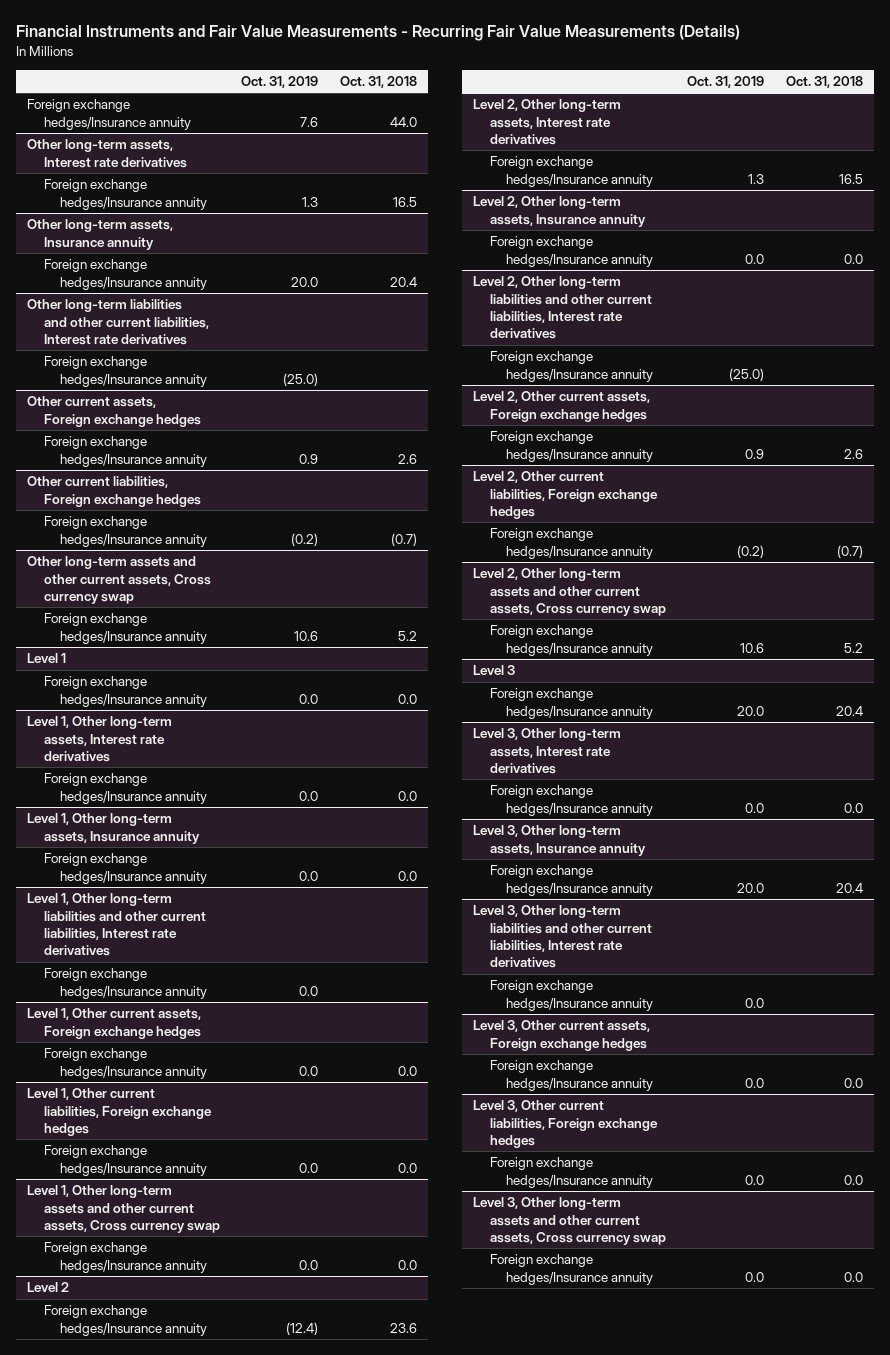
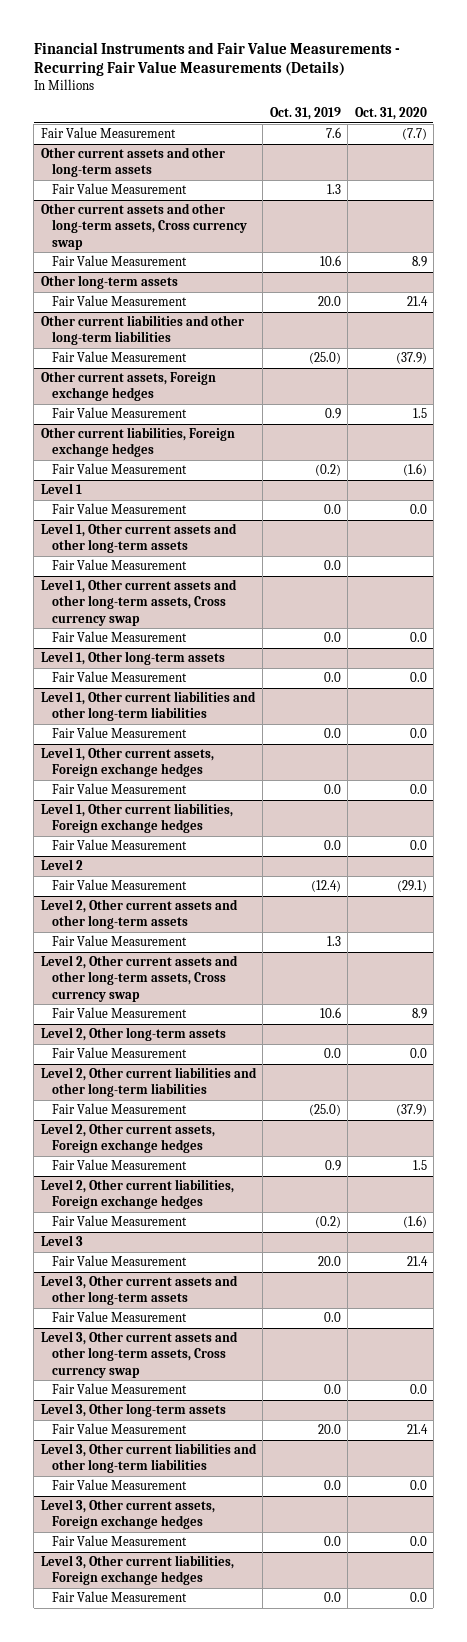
- | Oct. 31, 2019 | Oct. 31, 2018
+ | Oct. 31, 2019 | Oct. 31, 2020
- Foreign exchange hedges/Insurance annuity | 7.6 | 44.0
- Other long-term assets, Interest rate derivatives
- Foreign exchange hedges/Insurance annuity | 1.3 | 16.5
- Other long-term assets, Insurance annuity
- Foreign exchange hedges/Insurance annuity | 20.0 | 20.4
- Other long-term liabilities and other current liabilities, Interest rate derivatives
- Foreign exchange hedges/Insurance annuity | (25.0) |
+ Fair Value Measurement | 7.6 | (7.7)
+ Other current assets and other long-term assets
+ Fair Value Measurement | 1.3 |
+ Other current assets and other long-term assets, Cross currency swap
+ Fair Value Measurement | 10.6 | 8.9
+ Other long-term assets
+ Fair Value Measurement | 20.0 | 21.4
+ Other current liabilities and other long-term liabilities
+ Fair Value Measurement | (25.0) | (37.9)
@ Other current assets, Foreign exchange hedges
- Foreign exchange hedges/Insurance annuity | 0.9 | 2.6
+ Fair Value Measurement | 0.9 | 1.5
@ Other current liabilities, Foreign exchange hedges
- Foreign exchange hedges/Insurance annuity | (0.2) | (0.7)
- Other long-term assets and other current assets, Cross currency swap
- Foreign exchange hedges/Insurance annuity | 10.6 | 5.2
@ Other current liabilities, Foreign exchange hedges
+ Fair Value Measurement | (0.2) | (1.6)
@ Level 1
- Foreign exchange hedges/Insurance annuity | 0.0 | 0.0
- Level 1, Other long-term assets, Interest rate derivatives
- Foreign exchange hedges/Insurance annuity | 0.0 | 0.0
- Level 1, Other long-term assets, Insurance annuity
- Foreign exchange hedges/Insurance annuity | 0.0 | 0.0
- Level 1, Other long-term liabilities and other current liabilities, Interest rate derivatives
- Foreign exchange hedges/Insurance annuity | 0.0 |
@ Level 1
+ Fair Value Measurement | 0.0 | 0.0
+ Level 1, Other current assets and other long-term assets
+ Fair Value Measurement | 0.0 |
+ Level 1, Other current assets and other long-term assets, Cross currency swap
+ Fair Value Measurement | 0.0 | 0.0
+ Level 1, Other long-term assets
+ Fair Value Measurement | 0.0 | 0.0
+ Level 1, Other current liabilities and other long-term liabilities
+ Fair Value Measurement | 0.0 | 0.0
@ Level 1, Other current assets, Foreign exchange hedges
- Foreign exchange hedges/Insurance annuity | 0.0 | 0.0
+ Fair Value Measurement | 0.0 | 0.0
@ Level 1, Other current liabilities, Foreign exchange hedges
- Foreign exchange hedges/Insurance annuity | 0.0 | 0.0
- Level 1, Other long-term assets and other current assets, Cross currency swap
- Foreign exchange hedges/Insurance annuity | 0.0 | 0.0
@ Level 1, Other current liabilities, Foreign exchange hedges
+ Fair Value Measurement | 0.0 | 0.0
@ Level 2
- Foreign exchange hedges/Insurance annuity | (12.4) | 23.6
- Level 2, Other long-term assets, Interest rate derivatives
- Foreign exchange hedges/Insurance annuity | 1.3 | 16.5
- Level 2, Other long-term assets, Insurance annuity
- Foreign exchange hedges/Insurance annuity | 0.0 | 0.0
- Level 2, Other long-term liabilities and other current liabilities, Interest rate derivatives
- Foreign exchange hedges/Insurance annuity | (25.0) |
@ Level 2
+ Fair Value Measurement | (12.4) | (29.1)
+ Level 2, Other current assets and other long-term assets
+ Fair Value Measurement | 1.3 |
+ Level 2, Other current assets and other long-term assets, Cross currency swap
+ Fair Value Measurement | 10.6 | 8.9
+ Level 2, Other long-term assets
+ Fair Value Measurement | 0.0 | 0.0
+ Level 2, Other current liabilities and other long-term liabilities
+ Fair Value Measurement | (25.0) | (37.9)
@ Level 2, Other current assets, Foreign exchange hedges
- Foreign exchange hedges/Insurance annuity | 0.9 | 2.6
+ Fair Value Measurement | 0.9 | 1.5
@ Level 2, Other current liabilities, Foreign exchange hedges
- Foreign exchange hedges/Insurance annuity | (0.2) | (0.7)
- Level 2, Other long-term assets and other current assets, Cross currency swap
- Foreign exchange hedges/Insurance annuity | 10.6 | 5.2
@ Level 2, Other current liabilities, Foreign exchange hedges
+ Fair Value Measurement | (0.2) | (1.6)
@ Level 3
- Foreign exchange hedges/Insurance annuity | 20.0 | 20.4
- Level 3, Other long-term assets, Interest rate derivatives
- Foreign exchange hedges/Insurance annuity | 0.0 | 0.0
- Level 3, Other long-term assets, Insurance annuity
- Foreign exchange hedges/Insurance annuity | 20.0 | 20.4
- Level 3, Other long-term liabilities and other current liabilities, Interest rate derivatives
- Foreign exchange hedges/Insurance annuity | 0.0 |
@ Level 3
+ Fair Value Measurement | 20.0 | 21.4
+ Level 3, Other current assets and other long-term assets
+ Fair Value Measurement | 0.0 |
+ Level 3, Other current assets and other long-term assets, Cross currency swap
+ Fair Value Measurement | 0.0 | 0.0
+ Level 3, Other long-term assets
+ Fair Value Measurement | 20.0 | 21.4
+ Level 3, Other current liabilities and other long-term liabilities
+ Fair Value Measurement | 0.0 | 0.0
@ Level 3, Other current assets, Foreign exchange hedges
- Foreign exchange hedges/Insurance annuity | 0.0 | 0.0
+ Fair Value Measurement | 0.0 | 0.0
@ Level 3, Other current liabilities, Foreign exchange hedges
- Foreign exchange hedges/Insurance annuity | 0.0 | 0.0
- Level 3, Other long-term assets and other current assets, Cross currency swap
- Foreign exchange hedges/Insurance annuity | 0.0 | 0.0
@ Level 3, Other current liabilities, Foreign exchange hedges
+ Fair Value Measurement | 0.0 | 0.0

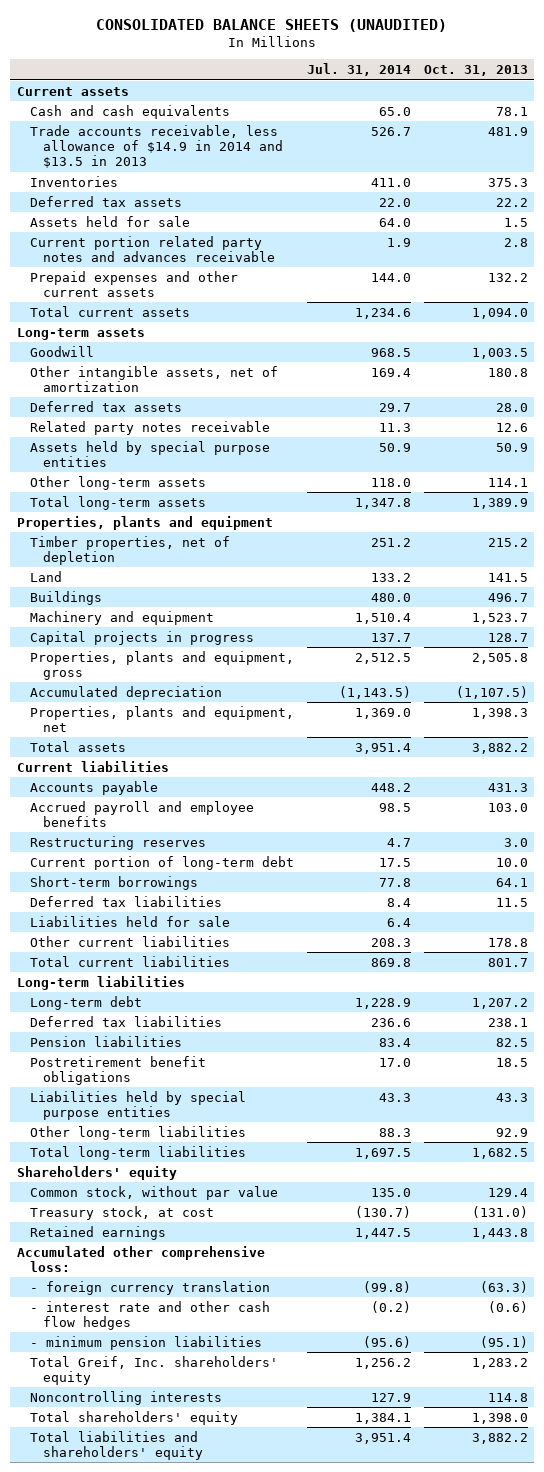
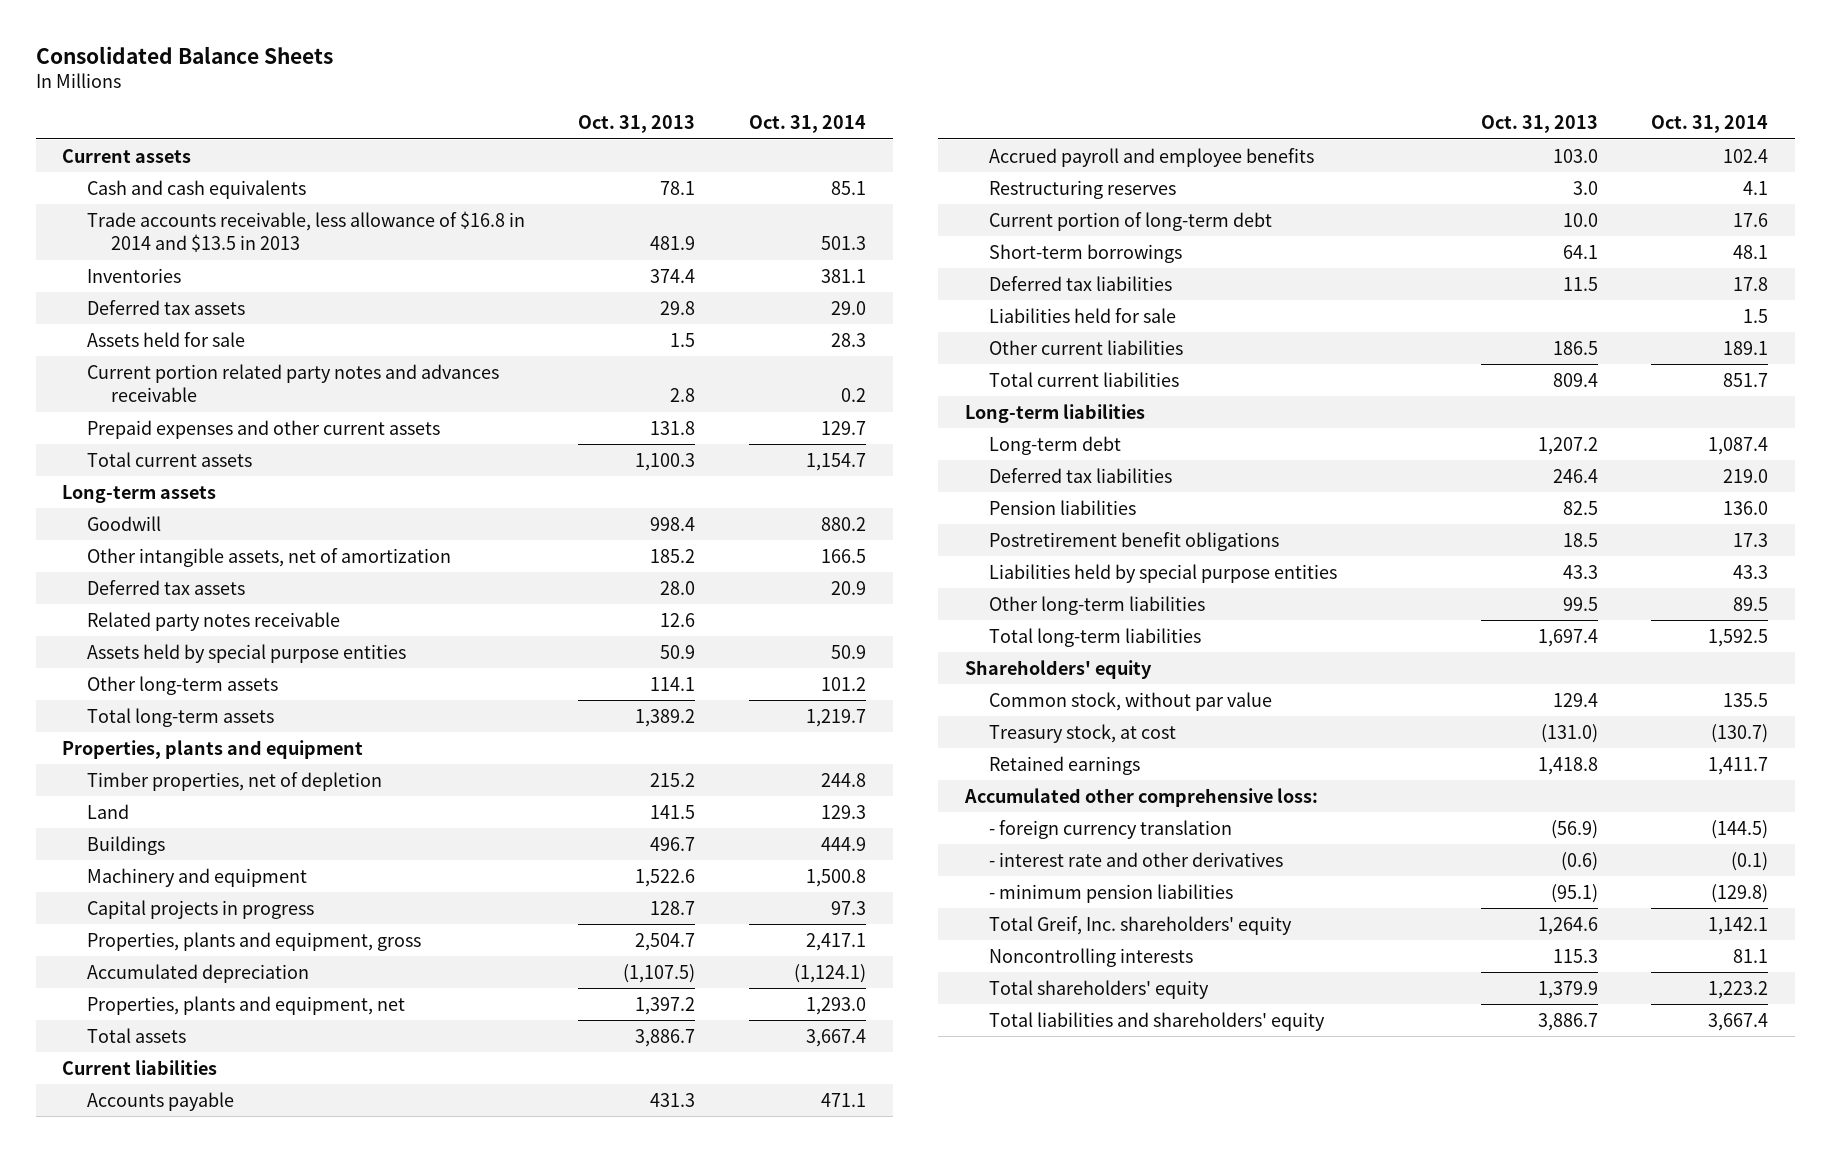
- CONSOLIDATED BALANCE SHEETS (UNAUDITED)
+ Consolidated Balance Sheets
- | Jul. 31, 2014 | Oct. 31, 2013
+ | Oct. 31, 2013 | Oct. 31, 2014
- Trade accounts receivable, less allowance of $14.9 in 2014 and $13.5 in 2013 | 526.7 | 481.9
- Inventories | 411.0 | 375.3
- Deferred tax assets | 22.0 | 22.2
+ Trade accounts receivable, less allowance of $16.8 in 2014 and $13.5 in 2013 | 481.9 | 501.3
+ Inventories | 374.4 | 381.1
+ Deferred tax assets | 29.8 | 29.0
- Prepaid expenses and other current assets | 144.0 | 132.2
- Total current assets | 1,234.6 | 1,094.0
+ Prepaid expenses and other current assets | 131.8 | 129.7
+ Total current assets | 1,100.3 | 1,154.7
- Goodwill | 968.5 | 1,003.5
- Other intangible assets, net of amortization | 169.4 | 180.8
+ Goodwill | 998.4 | 880.2
+ Other intangible assets, net of amortization | 185.2 | 166.5
- Total long-term assets | 1,347.8 | 1,389.9
+ Total long-term assets | 1,389.2 | 1,219.7
- Machinery and equipment | 1,510.4 | 1,523.7
+ Machinery and equipment | 1,522.6 | 1,500.8
- Properties, plants and equipment, gross | 2,512.5 | 2,505.8
+ Properties, plants and equipment, gross | 2,504.7 | 2,417.1
- Properties, plants and equipment, net | 1,369.0 | 1,398.3
- Total assets | 3,951.4 | 3,882.2
+ Properties, plants and equipment, net | 1,397.2 | 1,293.0
+ Total assets | 3,886.7 | 3,667.4
- Other current liabilities | 208.3 | 178.8
- Total current liabilities | 869.8 | 801.7
+ Other current liabilities | 186.5 | 189.1
+ Total current liabilities | 809.4 | 851.7
- Deferred tax liabilities | 236.6 | 238.1
+ Deferred tax liabilities | 246.4 | 219.0
- Other long-term liabilities | 88.3 | 92.9
- Total long-term liabilities | 1,697.5 | 1,682.5
+ Other long-term liabilities | 99.5 | 89.5
+ Total long-term liabilities | 1,697.4 | 1,592.5
- Retained earnings | 1,447.5 | 1,443.8
+ Retained earnings | 1,418.8 | 1,411.7
- - foreign currency translation | (99.8) | (63.3)
- - interest rate and other cash flow hedges | (0.2) | (0.6)
+ - foreign currency translation | (56.9) | (144.5)
+ - interest rate and other derivatives | (0.6) | (0.1)
- Total Greif, Inc. shareholders' equity | 1,256.2 | 1,283.2
- Noncontrolling interests | 127.9 | 114.8
- Total shareholders' equity | 1,384.1 | 1,398.0
- Total liabilities and shareholders' equity | 3,951.4 | 3,882.2
+ Total Greif, Inc. shareholders' equity | 1,264.6 | 1,142.1
+ Noncontrolling interests | 115.3 | 81.1
+ Total shareholders' equity | 1,379.9 | 1,223.2
+ Total liabilities and shareholders' equity | 3,886.7 | 3,667.4

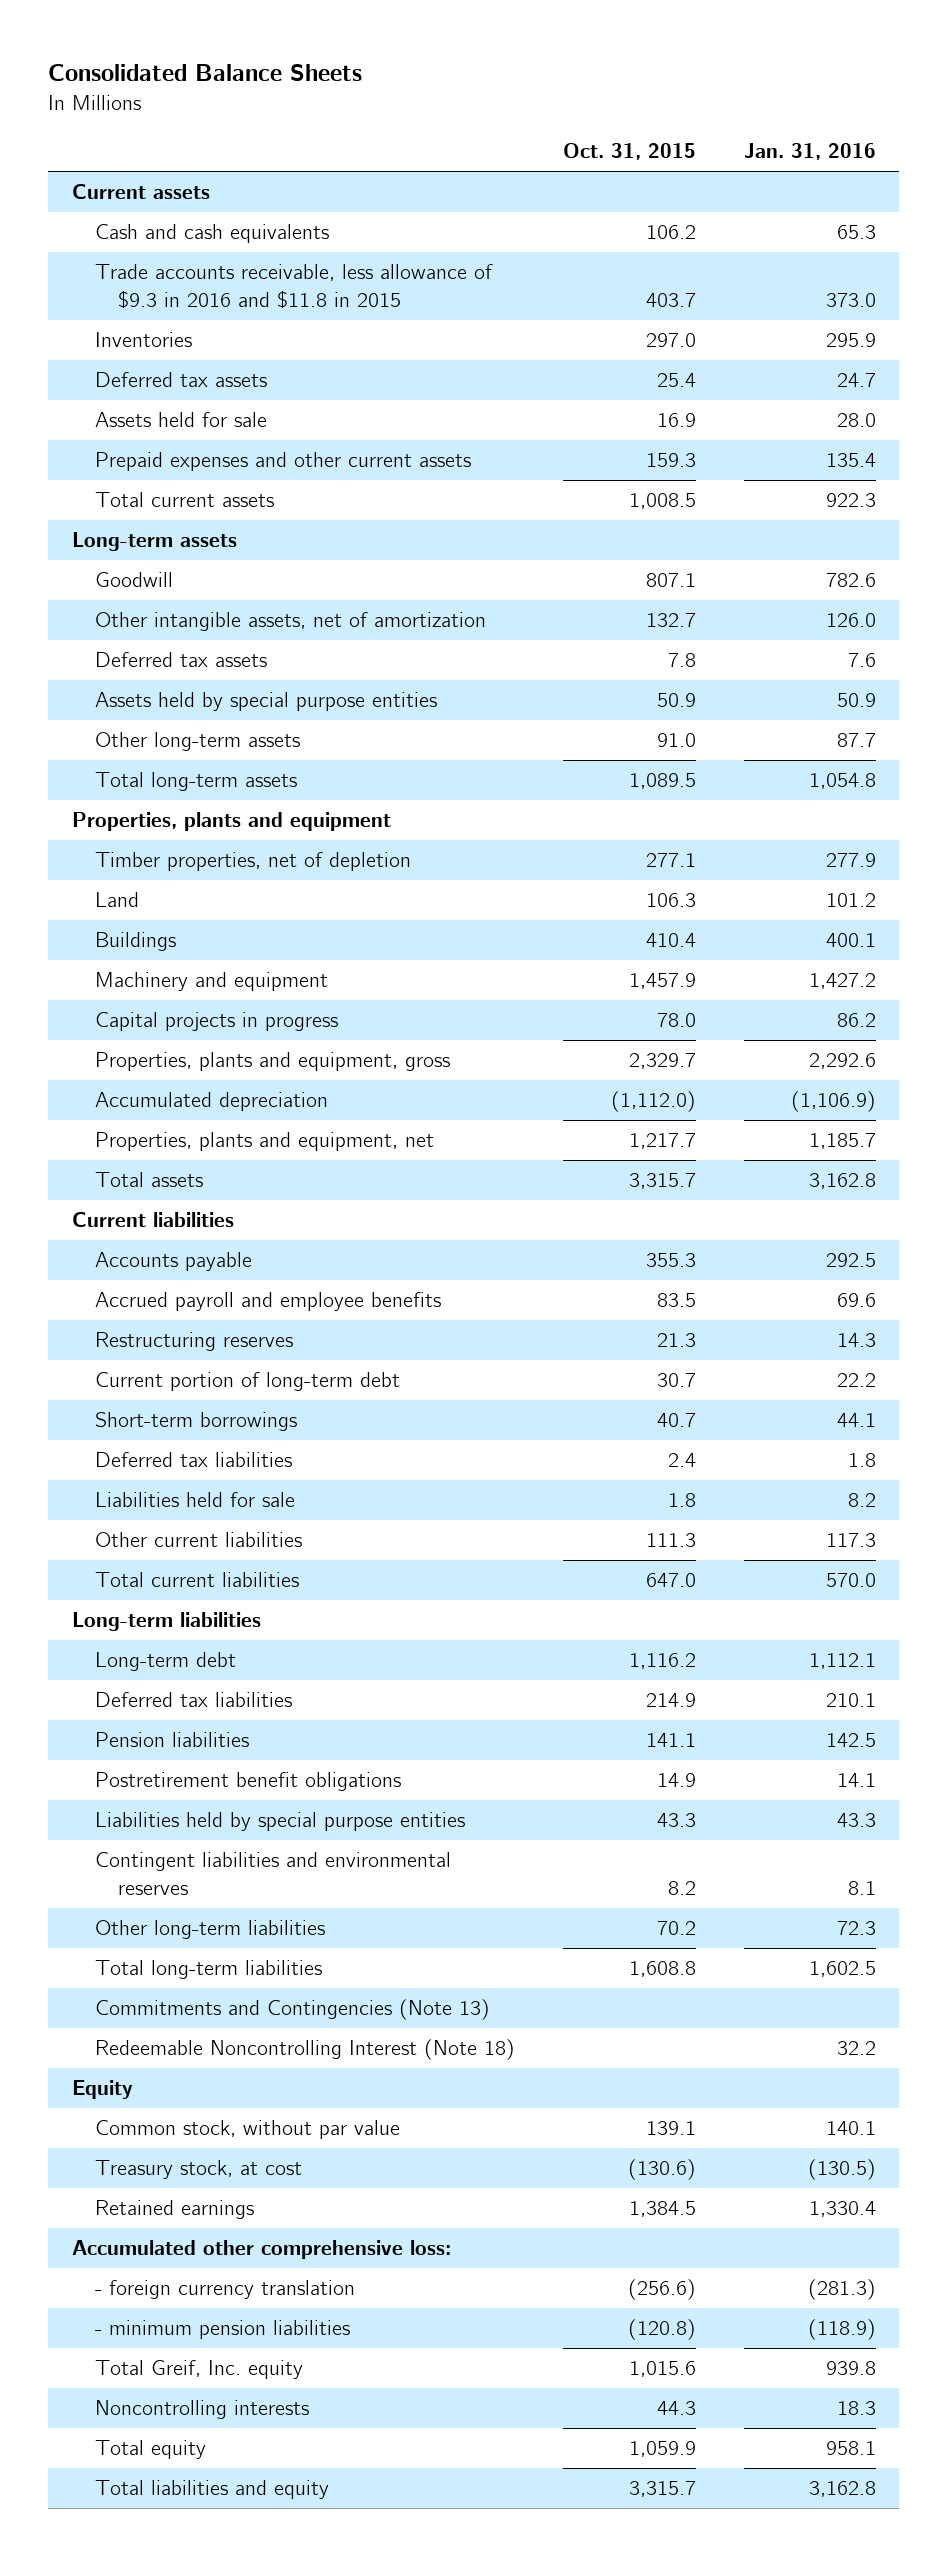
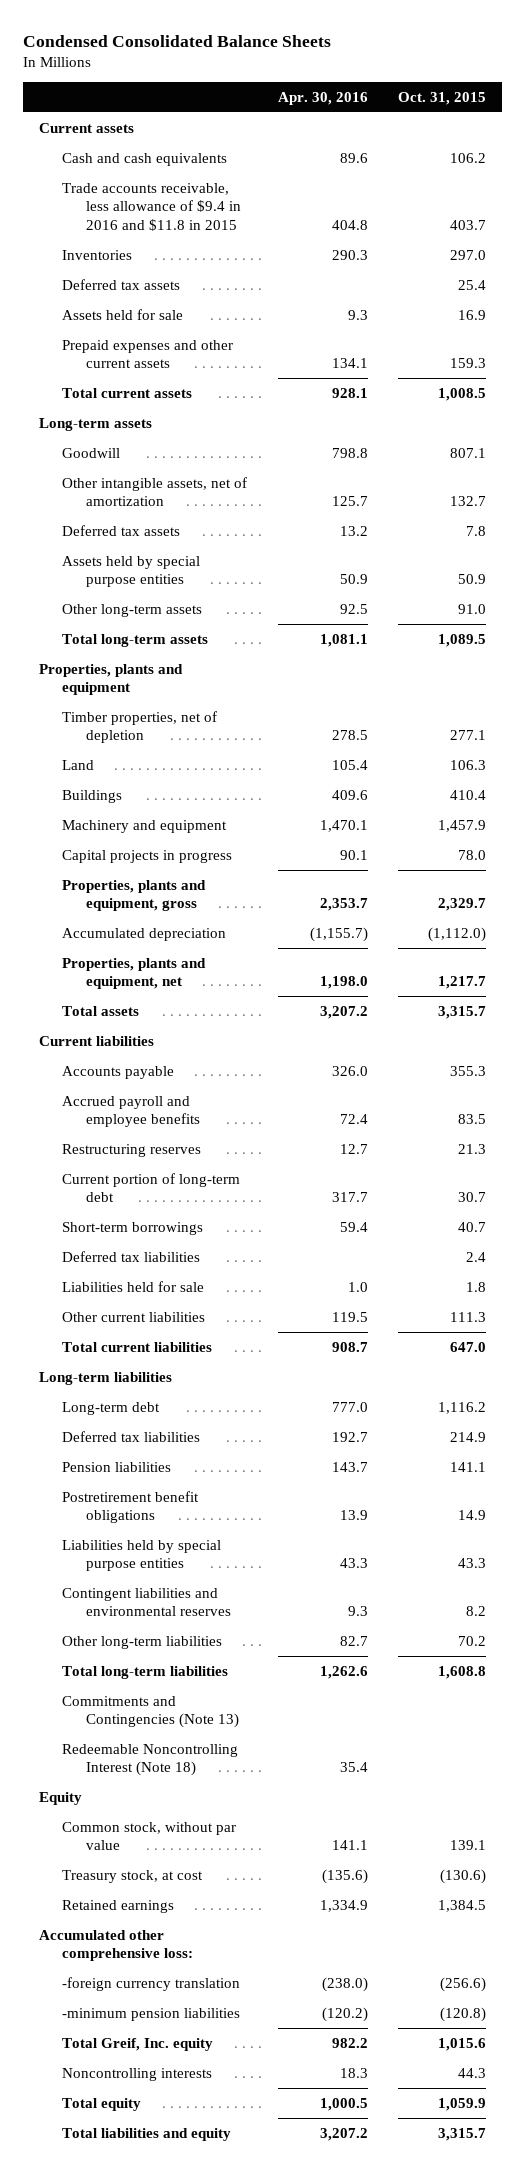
- Consolidated Balance Sheets
+ Condensed Consolidated Balance Sheets
- | Oct. 31, 2015 | Jan. 31, 2016
+ | Apr. 30, 2016 | Oct. 31, 2015
- Trade accounts receivable, less allowance of $9.3 in 2016 and $11.8 in 2015 | 403.7 | 373.0
+ Trade accounts receivable, less allowance of $9.4 in 2016 and $11.8 in 2015 | 404.8 | 403.7
- - foreign currency translation | (256.6) | (281.3)
- - minimum pension liabilities | (120.8) | (118.9)
+ -foreign currency translation | (238.0) | (256.6)
+ -minimum pension liabilities | (120.2) | (120.8)

